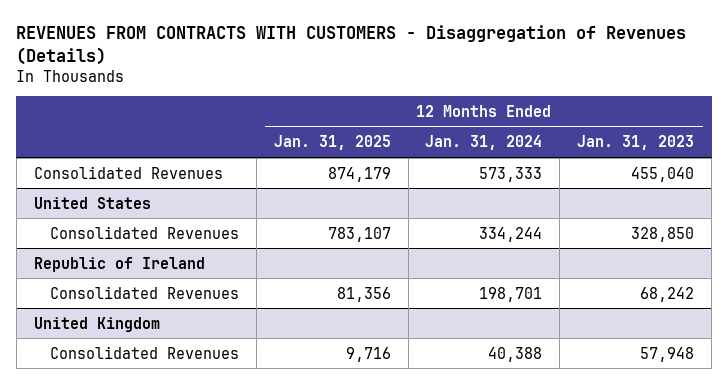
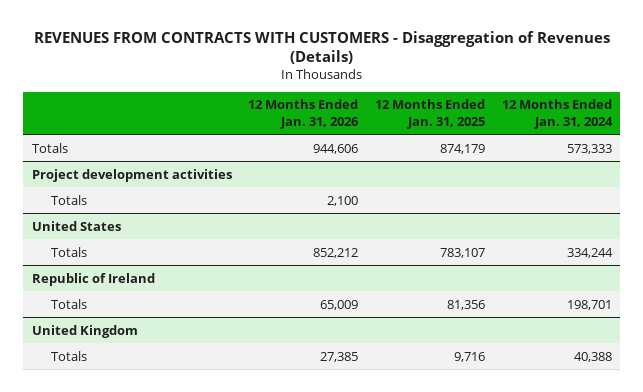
- | 12 Months Ended Jan. 31, 2025 | 12 Months Ended Jan. 31, 2024 | 12 Months Ended Jan. 31, 2023
+ | 12 Months Ended Jan. 31, 2026 | 12 Months Ended Jan. 31, 2025 | 12 Months Ended Jan. 31, 2024
- Consolidated Revenues | 874,179 | 573,333 | 455,040
+ Totals | 944,606 | 874,179 | 573,333
+ Project development activities
+ Totals | 2,100 | |
@ United States
- Consolidated Revenues | 783,107 | 334,244 | 328,850
+ Totals | 852,212 | 783,107 | 334,244
@ Republic of Ireland
- Consolidated Revenues | 81,356 | 198,701 | 68,242
+ Totals | 65,009 | 81,356 | 198,701
@ United Kingdom
- Consolidated Revenues | 9,716 | 40,388 | 57,948
+ Totals | 27,385 | 9,716 | 40,388

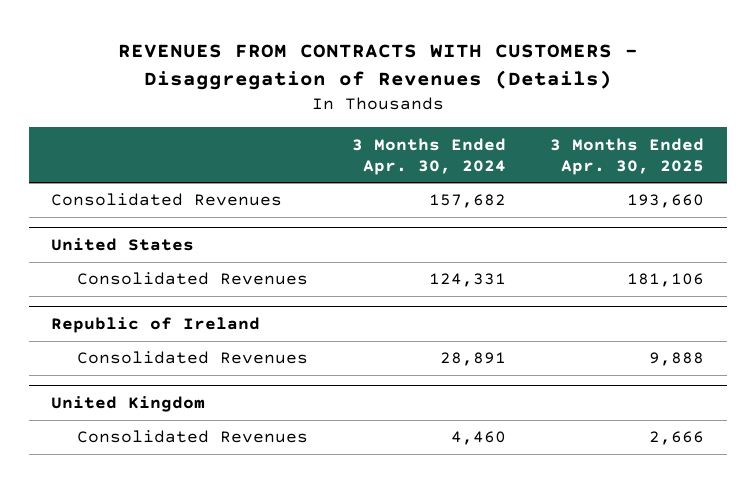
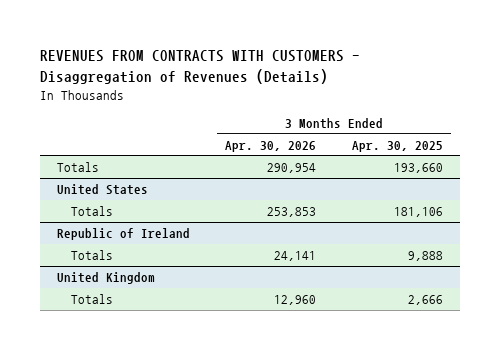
- | 3 Months Ended Apr. 30, 2024 | 3 Months Ended Apr. 30, 2025
+ | 3 Months Ended Apr. 30, 2026 | 3 Months Ended Apr. 30, 2025
- Consolidated Revenues | 157,682 | 193,660
+ Totals | 290,954 | 193,660
@ United States
- Consolidated Revenues | 124,331 | 181,106
+ Totals | 253,853 | 181,106
@ Republic of Ireland
- Consolidated Revenues | 28,891 | 9,888
+ Totals | 24,141 | 9,888
@ United Kingdom
- Consolidated Revenues | 4,460 | 2,666
+ Totals | 12,960 | 2,666

